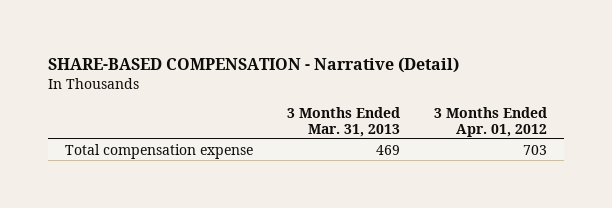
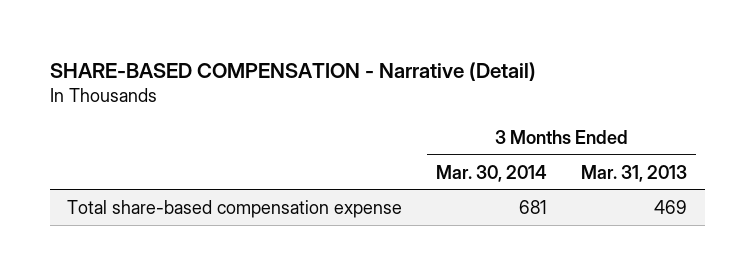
- | 3 Months Ended Mar. 31, 2013 | 3 Months Ended Apr. 01, 2012
+ | 3 Months Ended Mar. 30, 2014 | 3 Months Ended Mar. 31, 2013
- Total compensation expense | 469 | 703
+ Total share-based compensation expense | 681 | 469

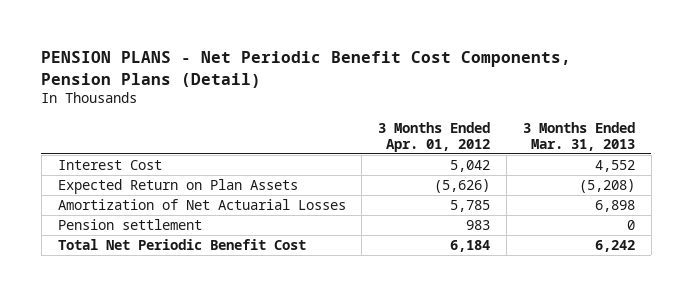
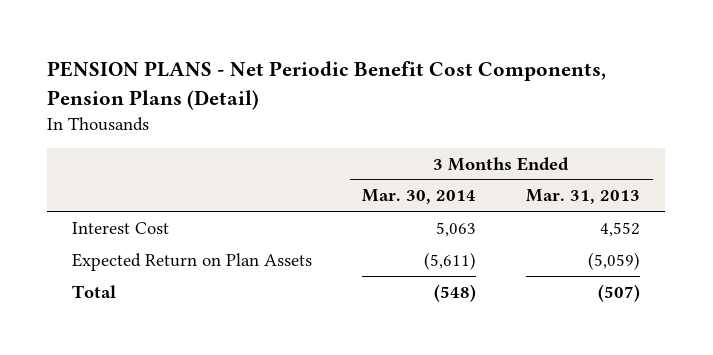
- | 3 Months Ended Apr. 01, 2012 | 3 Months Ended Mar. 31, 2013
+ | 3 Months Ended Mar. 30, 2014 | 3 Months Ended Mar. 31, 2013
- Expected Return on Plan Assets | (5,626) | (5,208)
- Amortization of Net Actuarial Losses | 5,785 | 6,898
- Pension settlement | 983 | 0
- Total Net Periodic Benefit Cost | 6,184 | 6,242
+ Expected Return on Plan Assets | (5,611) | (5,059)
+ Total | (548) | (507)

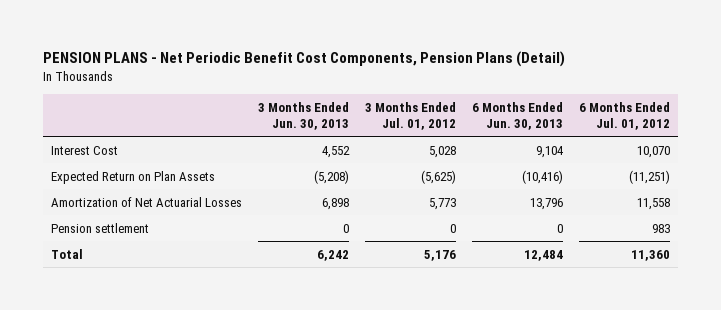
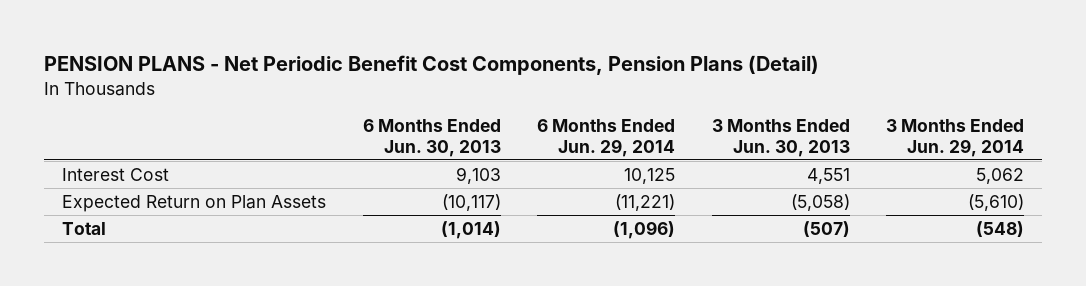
- | 3 Months Ended Jun. 30, 2013 | 3 Months Ended Jul. 01, 2012 | 6 Months Ended Jun. 30, 2013 | 6 Months Ended Jul. 01, 2012
+ | 6 Months Ended Jun. 30, 2013 | 6 Months Ended Jun. 29, 2014 | 3 Months Ended Jun. 30, 2013 | 3 Months Ended Jun. 29, 2014
- Interest Cost | 4,552 | 5,028 | 9,104 | 10,070
- Expected Return on Plan Assets | (5,208) | (5,625) | (10,416) | (11,251)
- Amortization of Net Actuarial Losses | 6,898 | 5,773 | 13,796 | 11,558
- Pension settlement | 0 | 0 | 0 | 983
- Total | 6,242 | 5,176 | 12,484 | 11,360
+ Interest Cost | 9,103 | 10,125 | 4,551 | 5,062
+ Expected Return on Plan Assets | (10,117) | (11,221) | (5,058) | (5,610)
+ Total | (1,014) | (1,096) | (507) | (548)

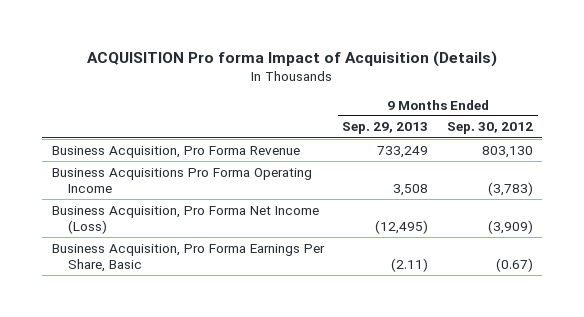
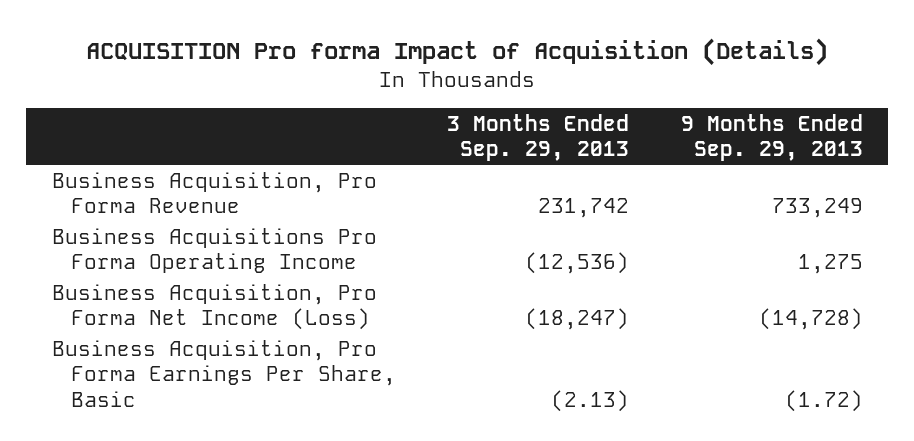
- | 9 Months Ended Sep. 29, 2013 | 9 Months Ended Sep. 30, 2012
+ | 3 Months Ended Sep. 29, 2013 | 9 Months Ended Sep. 29, 2013
- Business Acquisitions Pro Forma Operating Income | 3,508 | (3,783)
- Business Acquisition, Pro Forma Net Income (Loss) | (12,495) | (3,909)
- Business Acquisition, Pro Forma Earnings Per Share, Basic | (2.11) | (0.67)
+ Business Acquisitions Pro Forma Operating Income | (12,536) | 1,275
+ Business Acquisition, Pro Forma Net Income (Loss) | (18,247) | (14,728)
+ Business Acquisition, Pro Forma Earnings Per Share, Basic | (2.13) | (1.72)

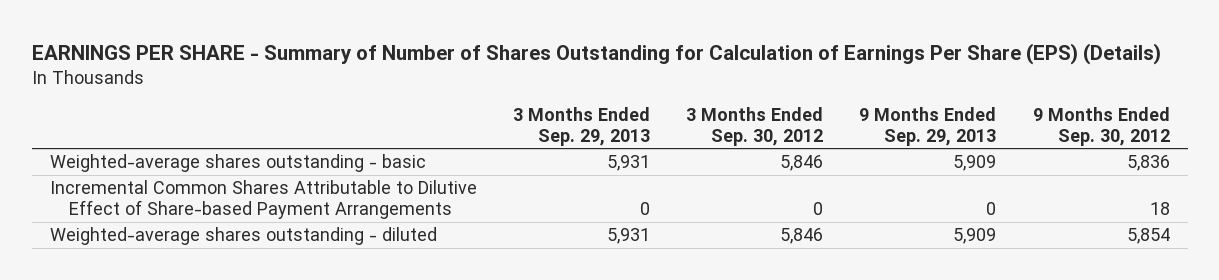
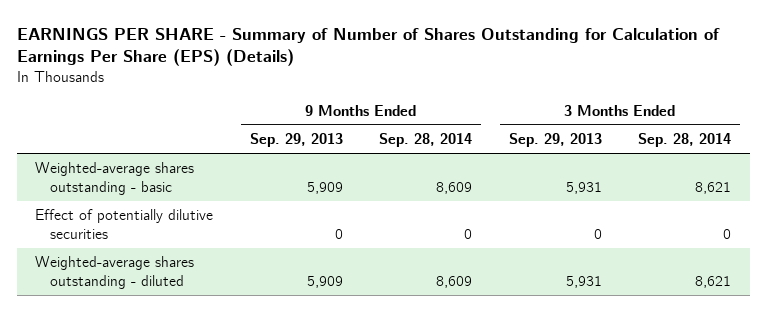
- | 3 Months Ended Sep. 29, 2013 | 3 Months Ended Sep. 30, 2012 | 9 Months Ended Sep. 29, 2013 | 9 Months Ended Sep. 30, 2012
+ | 9 Months Ended Sep. 29, 2013 | 9 Months Ended Sep. 28, 2014 | 3 Months Ended Sep. 29, 2013 | 3 Months Ended Sep. 28, 2014
- Incremental Common Shares Attributable to Dilutive Effect of Share-based Payment Arrangements | 0 | 0 | 0 | 18
+ Effect of potentially dilutive securities | 0 | 0 | 0 | 0

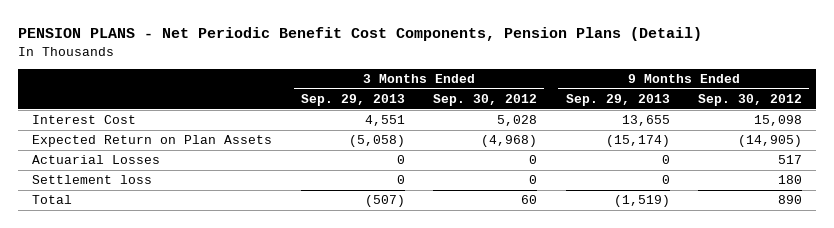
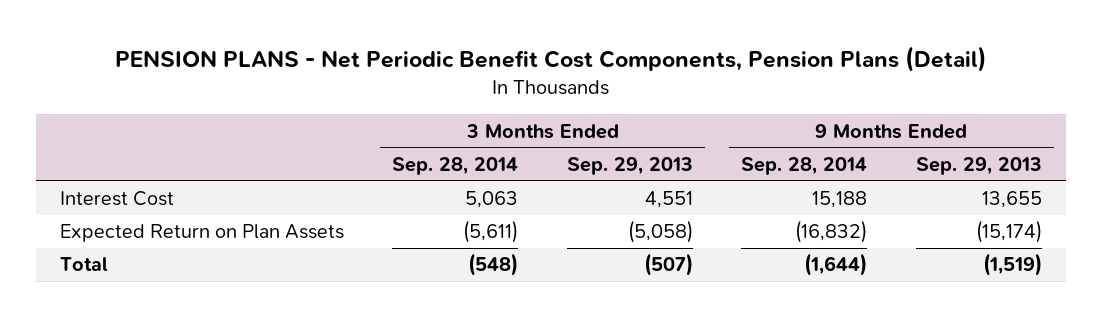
- | 3 Months Ended Sep. 29, 2013 | 3 Months Ended Sep. 30, 2012 | 9 Months Ended Sep. 29, 2013 | 9 Months Ended Sep. 30, 2012
+ | 3 Months Ended Sep. 28, 2014 | 3 Months Ended Sep. 29, 2013 | 9 Months Ended Sep. 28, 2014 | 9 Months Ended Sep. 29, 2013
- Actuarial Losses | 0 | 0 | 0 | 517
- Settlement loss | 0 | 0 | 0 | 180

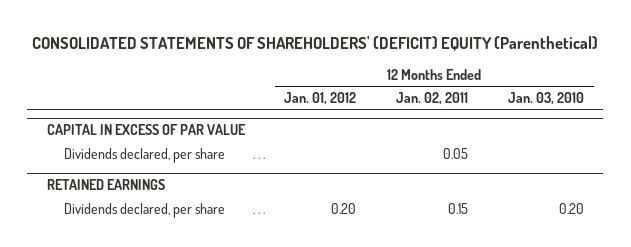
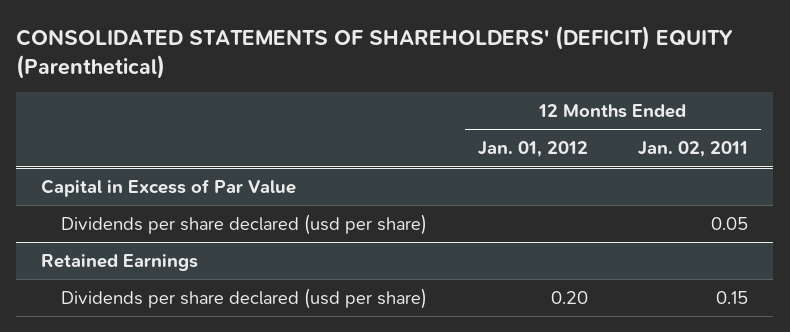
- | 12 Months Ended Jan. 01, 2012 | 12 Months Ended Jan. 02, 2011 | 12 Months Ended Jan. 03, 2010
+ | 12 Months Ended Jan. 01, 2012 | 12 Months Ended Jan. 02, 2011
- CAPITAL IN EXCESS OF PAR VALUE
- Dividends declared, per share | | 0.05 |
- RETAINED EARNINGS
- Dividends declared, per share | 0.20 | 0.15 | 0.20
+ Capital in Excess of Par Value
+ Dividends per share declared (usd per share) | | 0.05
+ Retained Earnings
+ Dividends per share declared (usd per share) | 0.20 | 0.15

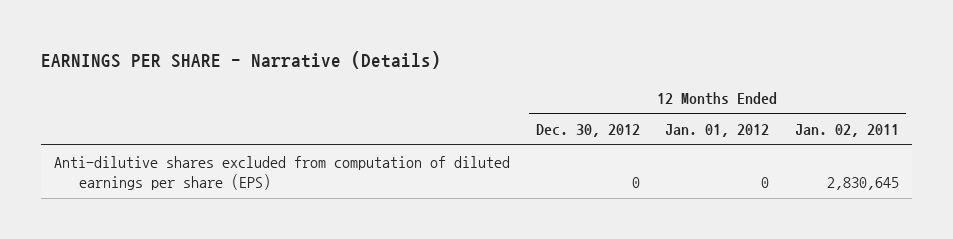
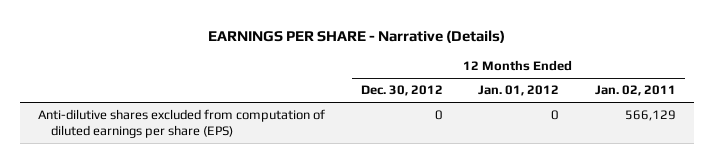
- Anti-dilutive shares excluded from computation of diluted earnings per share (EPS) | 0 | 0 | 2,830,645
+ Anti-dilutive shares excluded from computation of diluted earnings per share (EPS) | 0 | 0 | 566,129

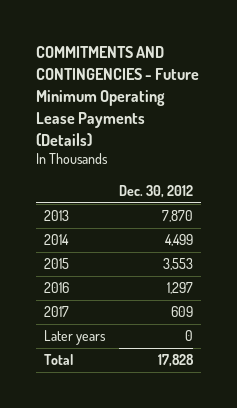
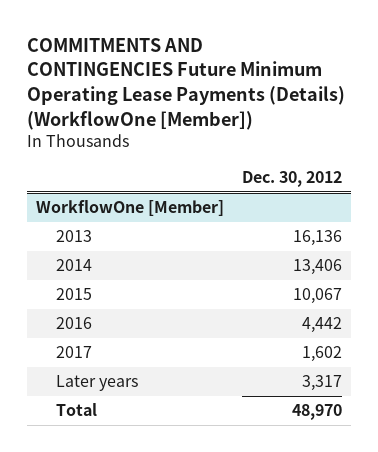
- COMMITMENTS AND CONTINGENCIES - Future Minimum Operating Lease Payments (Details)
+ COMMITMENTS AND CONTINGENCIES Future Minimum Operating Lease Payments (Details) (WorkflowOne [Member])
- 2013 | 7,870
- 2014 | 4,499
- 2015 | 3,553
- 2016 | 1,297
- 2017 | 609
- Later years | 0
- Total | 17,828
+ WorkflowOne [Member]
+ 2013 | 16,136
+ 2014 | 13,406
+ 2015 | 10,067
+ 2016 | 4,442
+ 2017 | 1,602
+ Later years | 3,317
+ Total | 48,970

